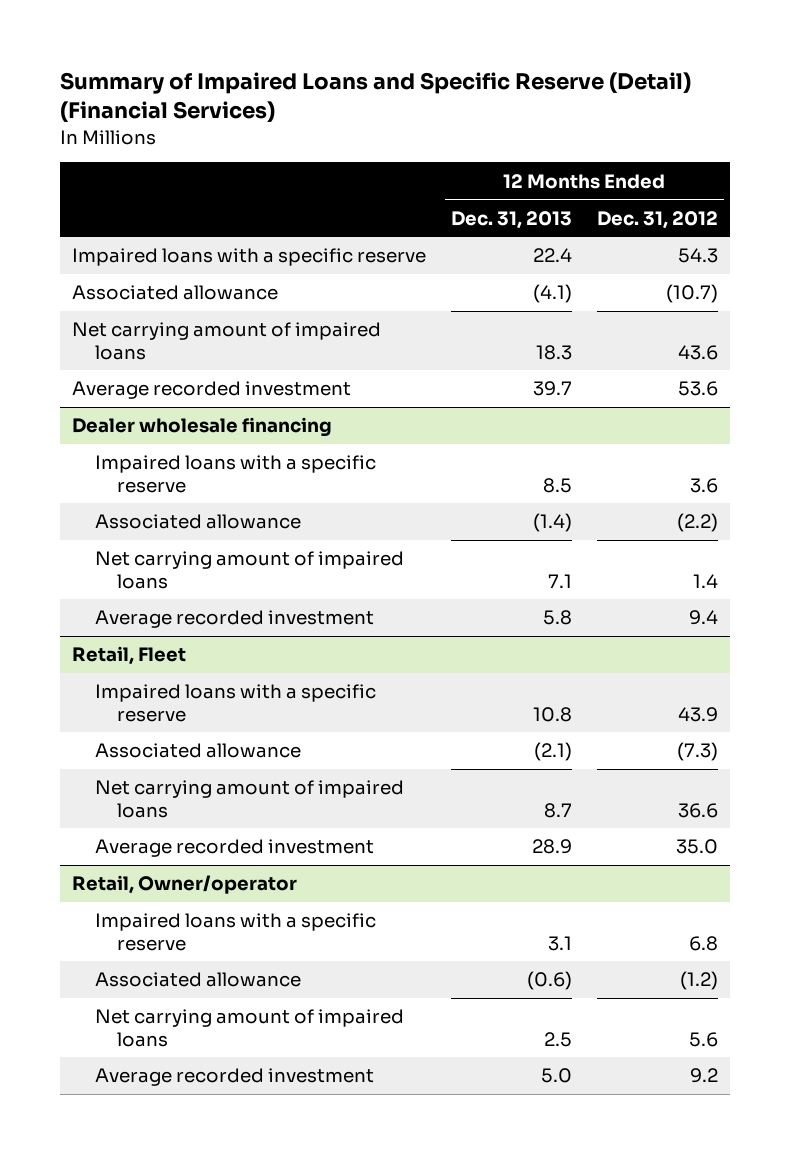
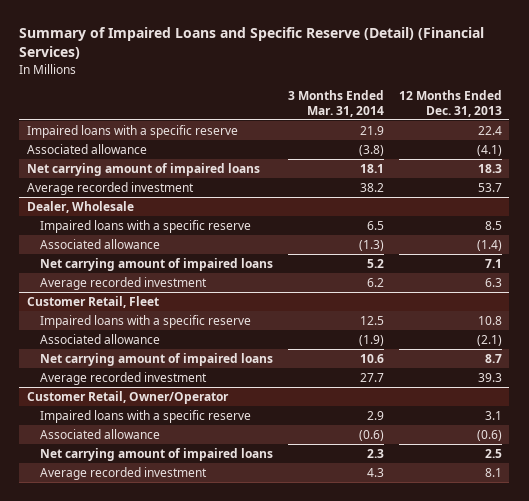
- | 12 Months Ended Dec. 31, 2013 | 12 Months Ended Dec. 31, 2012
+ | 3 Months Ended Mar. 31, 2014 | 12 Months Ended Dec. 31, 2013
- Average recorded investment | 39.7 | 53.6
- Dealer wholesale financing
+ Average recorded investment | 38.2 | 53.7
+ Dealer, Wholesale
- Average recorded investment | 5.8 | 9.4
- Retail, Fleet
+ Average recorded investment | 6.2 | 6.3
+ Customer Retail, Fleet
- Average recorded investment | 28.9 | 35.0
- Retail, Owner/operator
+ Average recorded investment | 27.7 | 39.3
+ Customer Retail, Owner/Operator
- Average recorded investment | 5.0 | 9.2
+ Average recorded investment | 4.3 | 8.1

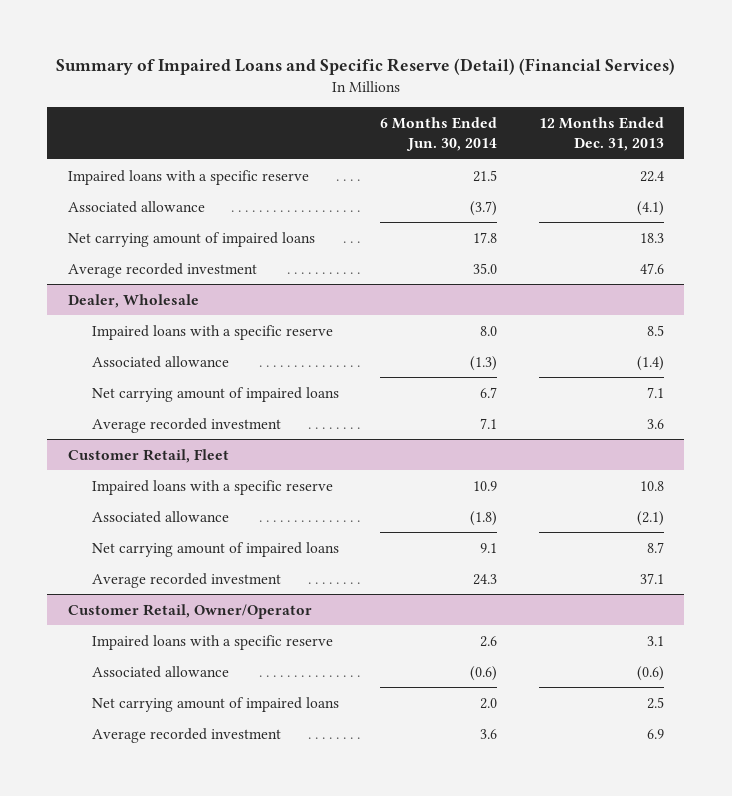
- | 3 Months Ended Mar. 31, 2014 | 12 Months Ended Dec. 31, 2013
+ | 6 Months Ended Jun. 30, 2014 | 12 Months Ended Dec. 31, 2013
- Average recorded investment | 38.2 | 53.7
+ Average recorded investment | 35.0 | 47.6
@ Dealer, Wholesale
- Average recorded investment | 6.2 | 6.3
+ Average recorded investment | 7.1 | 3.6
@ Customer Retail, Fleet
- Average recorded investment | 27.7 | 39.3
+ Average recorded investment | 24.3 | 37.1
@ Customer Retail, Owner/Operator
- Average recorded investment | 4.3 | 8.1
+ Average recorded investment | 3.6 | 6.9

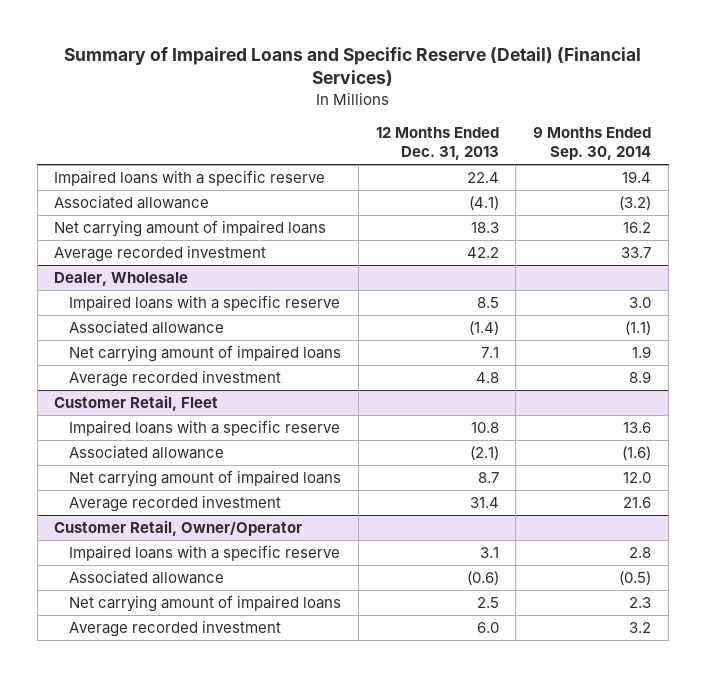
- | 6 Months Ended Jun. 30, 2014 | 12 Months Ended Dec. 31, 2013
+ | 12 Months Ended Dec. 31, 2013 | 9 Months Ended Sep. 30, 2014
- Average recorded investment | 35.0 | 47.6
+ Average recorded investment | 42.2 | 33.7
@ Dealer, Wholesale
- Average recorded investment | 7.1 | 3.6
+ Average recorded investment | 4.8 | 8.9
@ Customer Retail, Fleet
- Average recorded investment | 24.3 | 37.1
+ Average recorded investment | 31.4 | 21.6
@ Customer Retail, Owner/Operator
- Average recorded investment | 3.6 | 6.9
+ Average recorded investment | 6.0 | 3.2

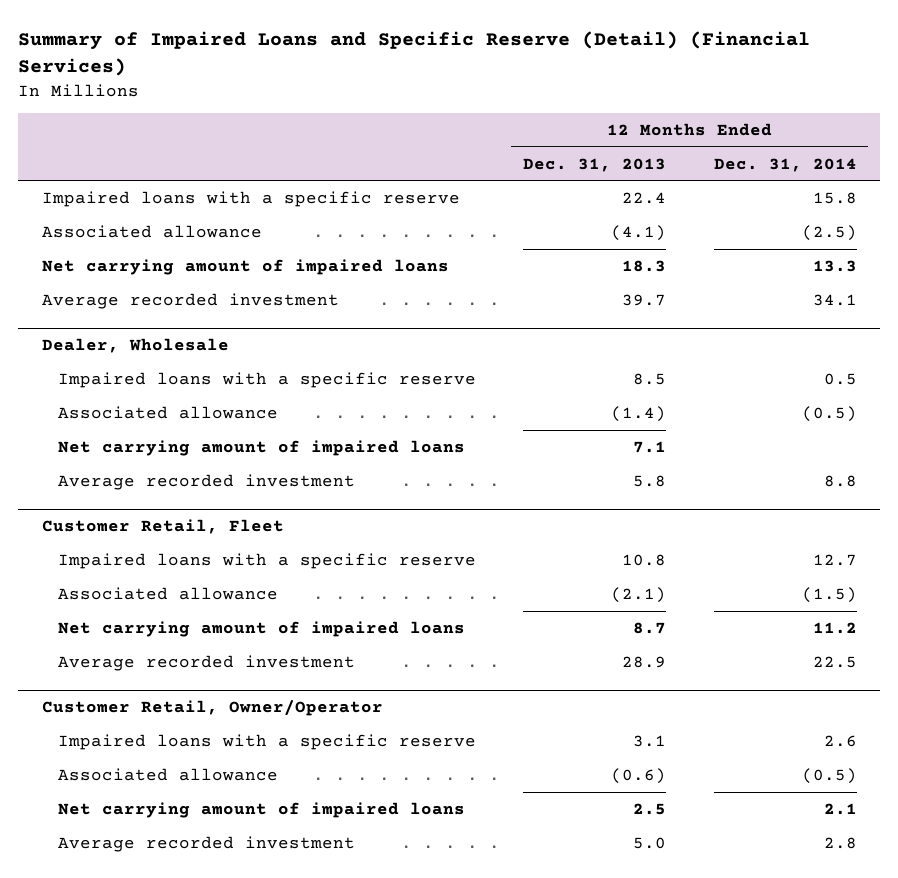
- | 12 Months Ended Dec. 31, 2013 | 9 Months Ended Sep. 30, 2014
+ | 12 Months Ended Dec. 31, 2013 | 12 Months Ended Dec. 31, 2014
- Average recorded investment | 42.2 | 33.7
+ Average recorded investment | 39.7 | 34.1
@ Dealer, Wholesale
- Average recorded investment | 4.8 | 8.9
+ Average recorded investment | 5.8 | 8.8
@ Customer Retail, Fleet
- Average recorded investment | 31.4 | 21.6
+ Average recorded investment | 28.9 | 22.5
@ Customer Retail, Owner/Operator
- Average recorded investment | 6.0 | 3.2
+ Average recorded investment | 5.0 | 2.8

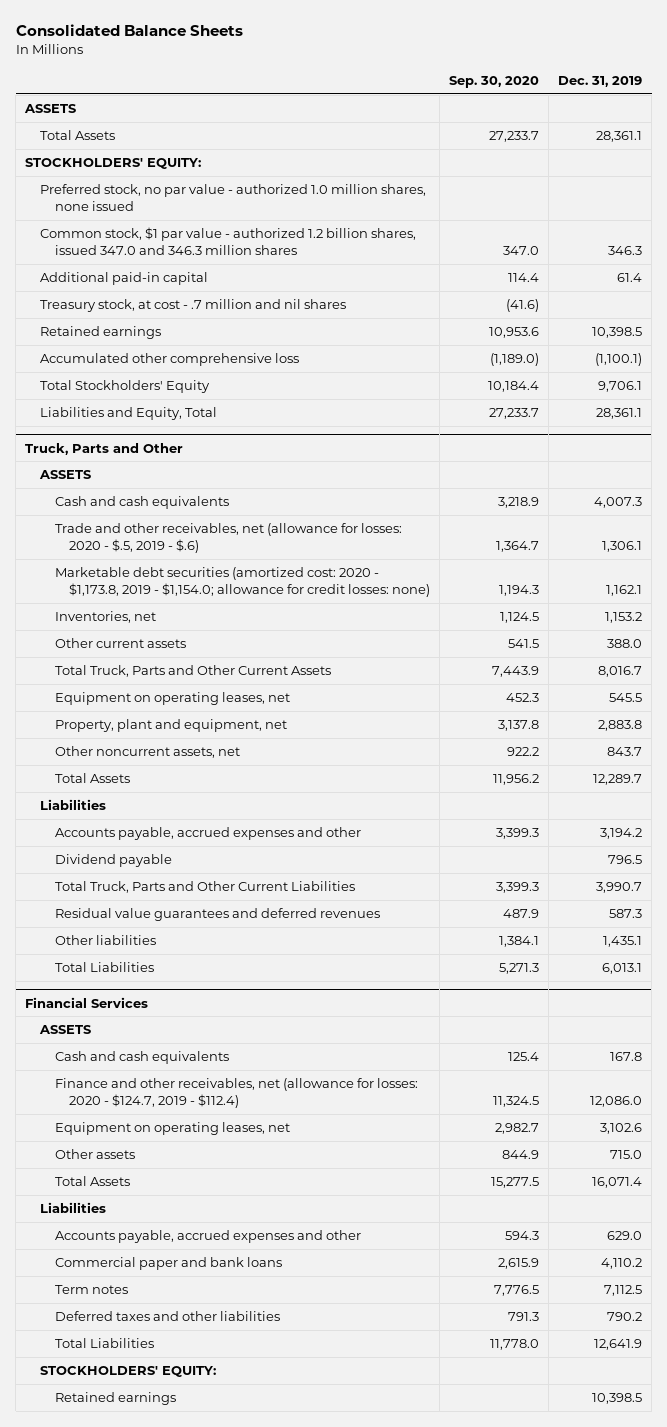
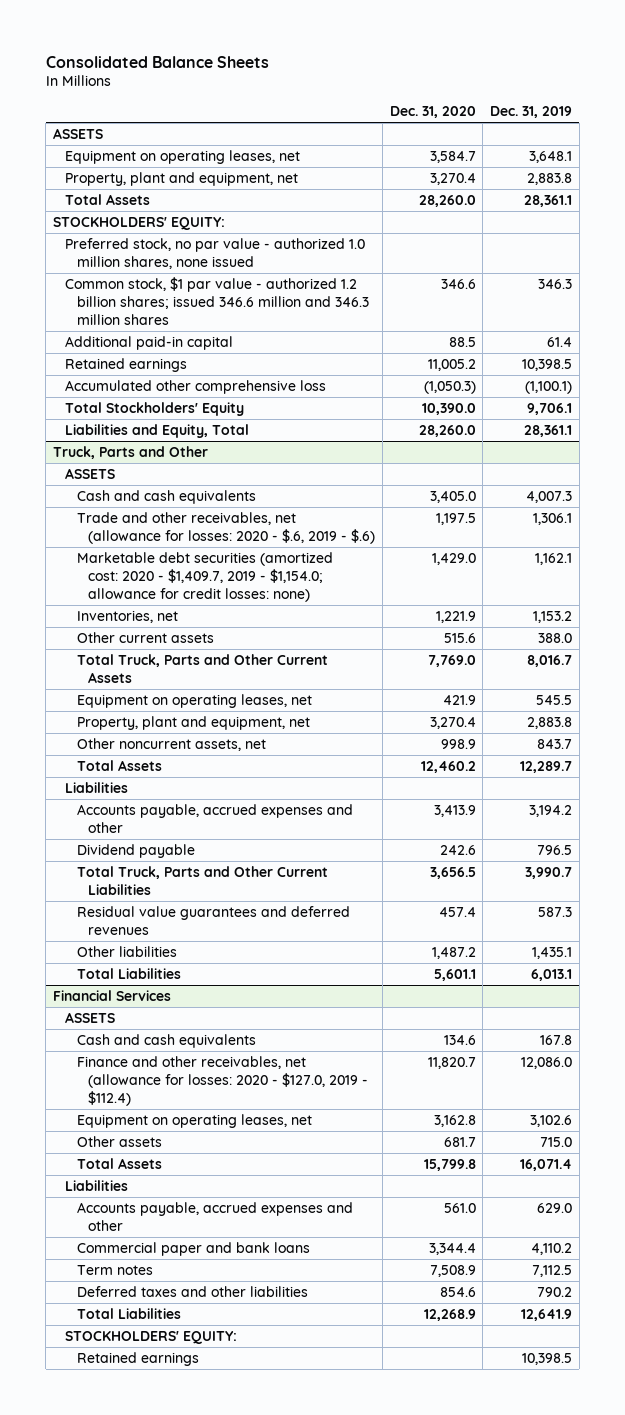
- | Sep. 30, 2020 | Dec. 31, 2019
+ | Dec. 31, 2020 | Dec. 31, 2019
+ Equipment on operating leases, net | 3,584.7 | 3,648.1
+ Property, plant and equipment, net | 3,270.4 | 2,883.8
- Common stock, $1 par value - authorized 1.2 billion shares, issued 347.0 and 346.3 million shares | 347.0 | 346.3
+ Common stock, $1 par value - authorized 1.2 billion shares; issued 346.6 million and 346.3 million shares | 346.6 | 346.3
- Treasury stock, at cost - .7 million and nil shares | (41.6) |
@ Truck, Parts and Other
- Trade and other receivables, net (allowance for losses: 2020 - $.5, 2019 - $.6) | 1,364.7 | 1,306.1
- Marketable debt securities (amortized cost: 2020 - $1,173.8, 2019 - $1,154.0; allowance for credit losses: none) | 1,194.3 | 1,162.1
+ Trade and other receivables, net (allowance for losses: 2020 - $.6, 2019 - $.6) | 1,197.5 | 1,306.1
+ Marketable debt securities (amortized cost: 2020 - $1,409.7, 2019 - $1,154.0; allowance for credit losses: none) | 1,429.0 | 1,162.1
@ Financial Services
- Finance and other receivables, net (allowance for losses: 2020 - $124.7, 2019 - $112.4) | 11,324.5 | 12,086.0
+ Finance and other receivables, net (allowance for losses: 2020 - $127.0, 2019 - $112.4) | 11,820.7 | 12,086.0

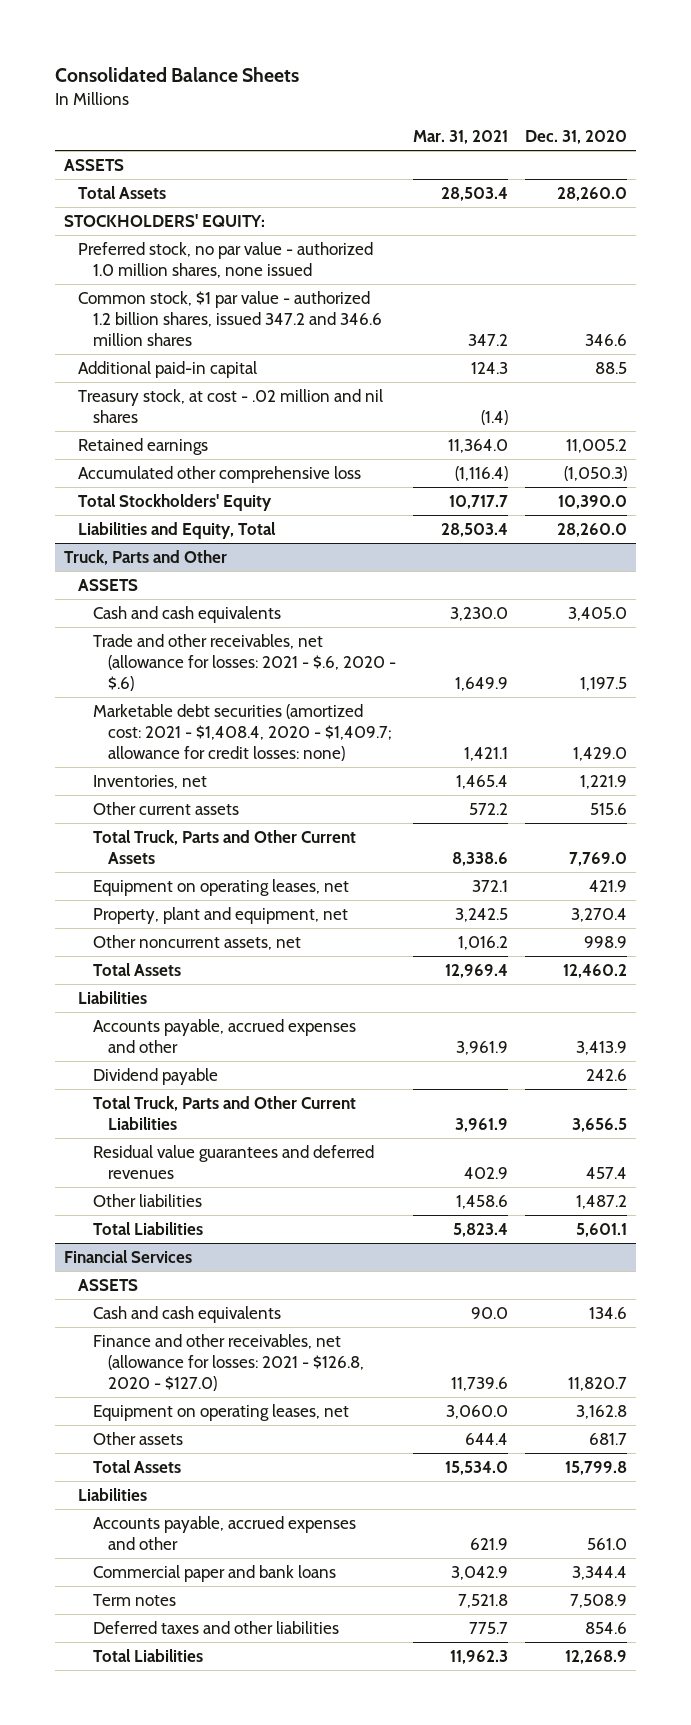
- | Dec. 31, 2020 | Dec. 31, 2019
+ | Mar. 31, 2021 | Dec. 31, 2020
- Equipment on operating leases, net | 3,584.7 | 3,648.1
- Property, plant and equipment, net | 3,270.4 | 2,883.8
- Common stock, $1 par value - authorized 1.2 billion shares; issued 346.6 million and 346.3 million shares | 346.6 | 346.3
+ Common stock, $1 par value - authorized 1.2 billion shares, issued 347.2 and 346.6 million shares | 347.2 | 346.6
+ Treasury stock, at cost - .02 million and nil shares | (1.4) |
@ Truck, Parts and Other
- Trade and other receivables, net (allowance for losses: 2020 - $.6, 2019 - $.6) | 1,197.5 | 1,306.1
- Marketable debt securities (amortized cost: 2020 - $1,409.7, 2019 - $1,154.0; allowance for credit losses: none) | 1,429.0 | 1,162.1
+ Trade and other receivables, net (allowance for losses: 2021 - $.6, 2020 - $.6) | 1,649.9 | 1,197.5
+ Marketable debt securities (amortized cost: 2021 - $1,408.4, 2020 - $1,409.7; allowance for credit losses: none) | 1,421.1 | 1,429.0
@ Financial Services
- Finance and other receivables, net (allowance for losses: 2020 - $127.0, 2019 - $112.4) | 11,820.7 | 12,086.0
+ Finance and other receivables, net (allowance for losses: 2021 - $126.8, 2020 - $127.0) | 11,739.6 | 11,820.7
- STOCKHOLDERS' EQUITY:
- Retained earnings | | 10,398.5

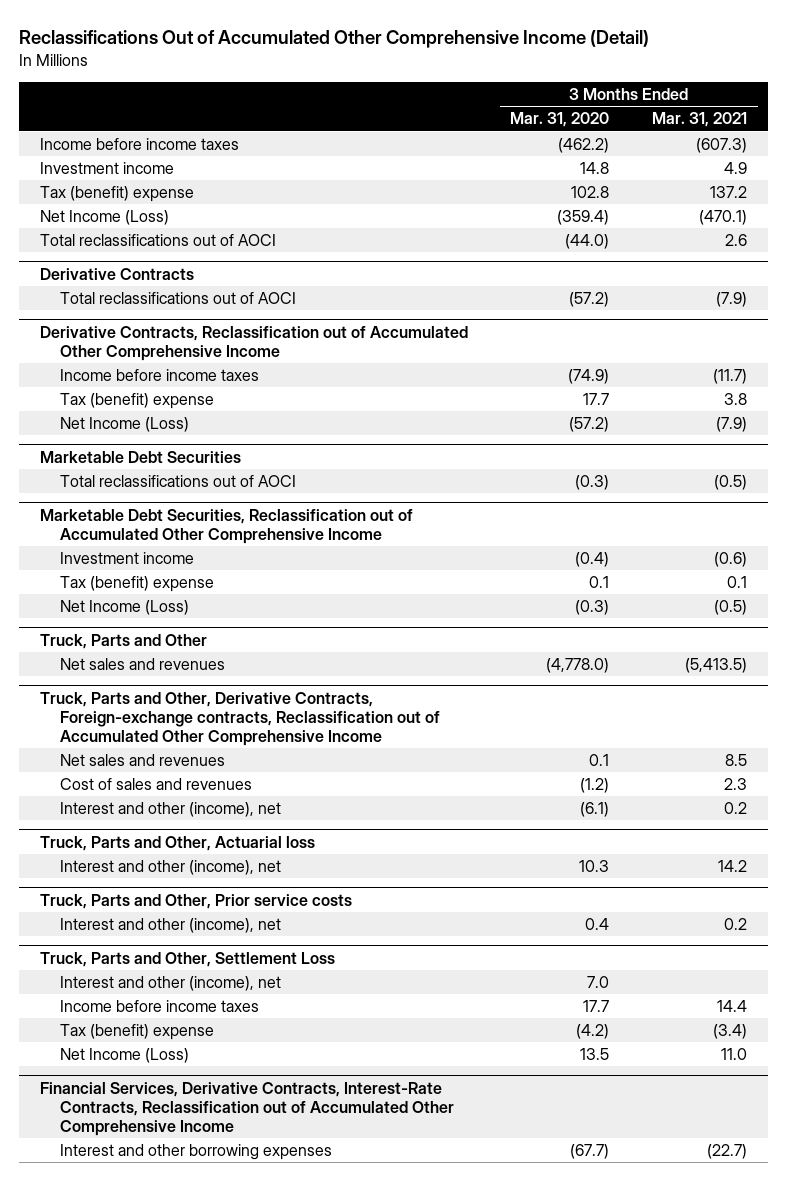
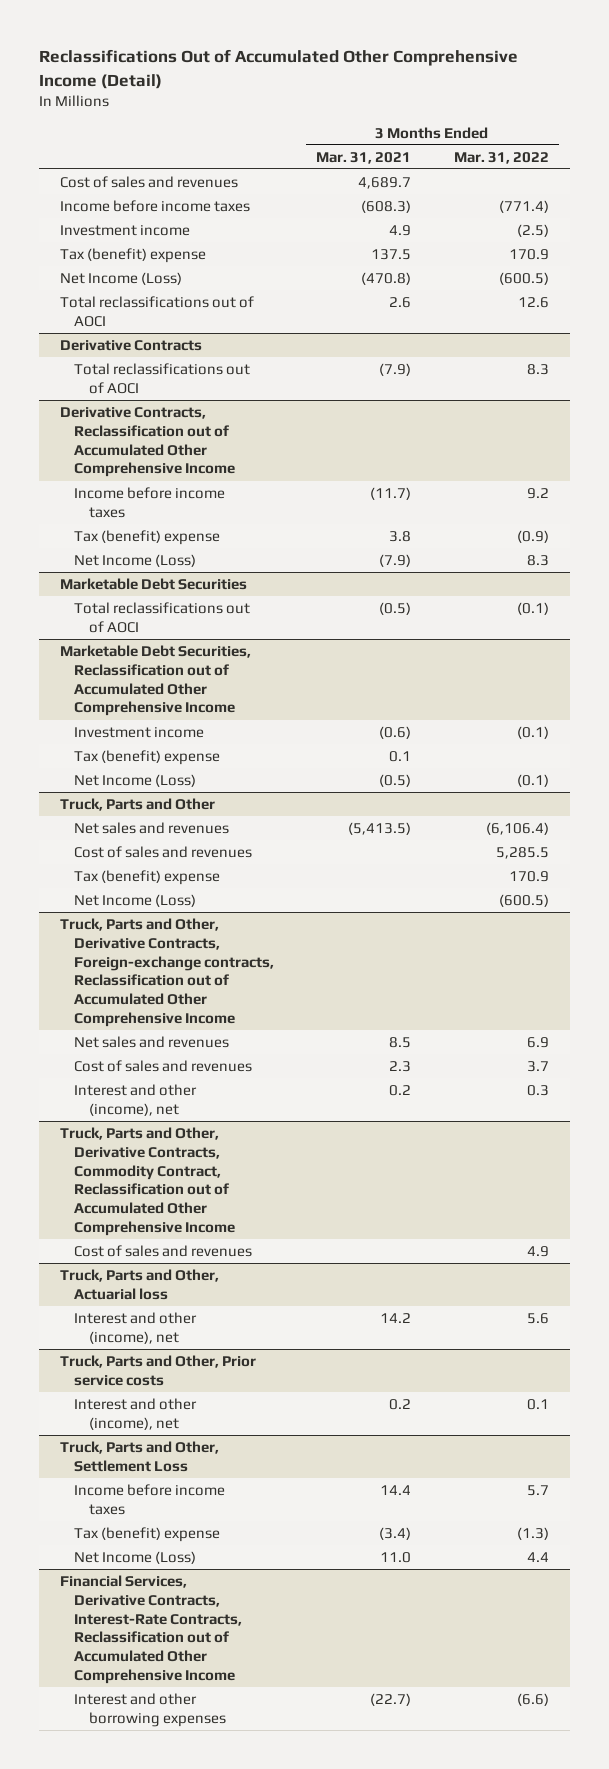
- | 3 Months Ended Mar. 31, 2020 | 3 Months Ended Mar. 31, 2021
+ | 3 Months Ended Mar. 31, 2021 | 3 Months Ended Mar. 31, 2022
- Income before income taxes | (462.2) | (607.3)
+ Cost of sales and revenues | 4,689.7 |
+ Income before income taxes | (608.3) | (771.4)
- Tax (benefit) expense | 102.8 | 137.2
- Net Income (Loss) | (359.4) | (470.1)
+ Tax (benefit) expense | 137.5 | 170.9
+ Net Income (Loss) | (470.8) | (600.5)
@ Truck, Parts and Other
+ Cost of sales and revenues | | 5,285.5
+ Tax (benefit) expense | | 170.9
+ Net Income (Loss) | | (600.5)
+ Truck, Parts and Other, Derivative Contracts, Commodity Contract, Reclassification out of Accumulated Other Comprehensive Income
+ Cost of sales and revenues | | 4.9
@ Truck, Parts and Other, Settlement Loss
- Interest and other (income), net | 7.0 |

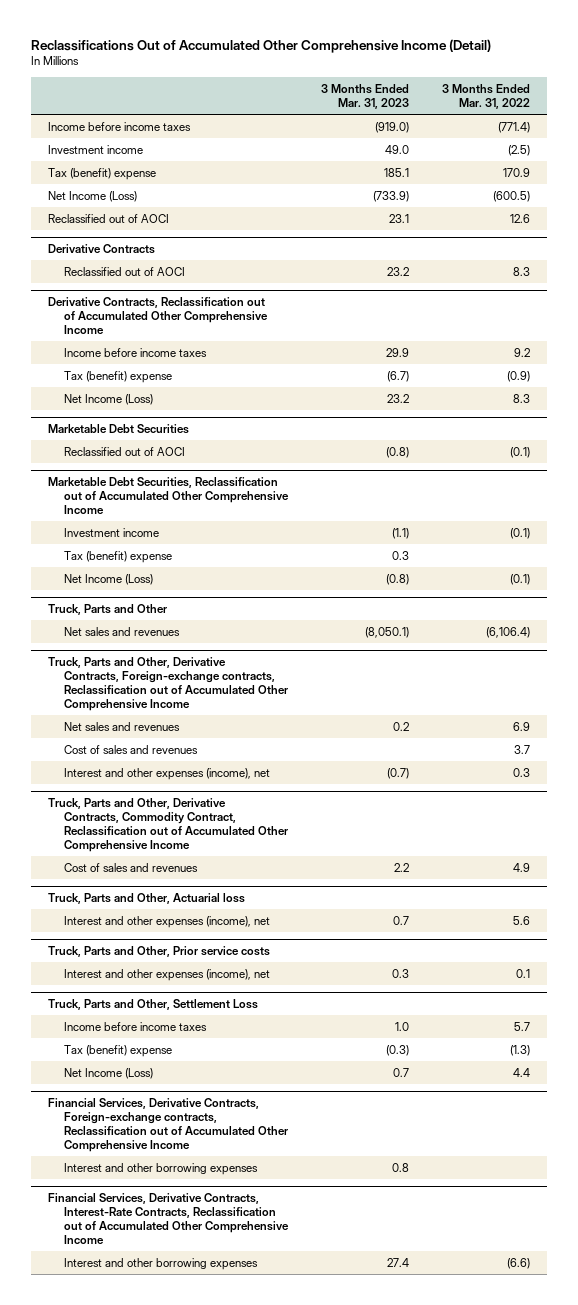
- | 3 Months Ended Mar. 31, 2021 | 3 Months Ended Mar. 31, 2022
+ | 3 Months Ended Mar. 31, 2023 | 3 Months Ended Mar. 31, 2022
- Cost of sales and revenues | 4,689.7 |
- Total reclassifications out of AOCI | 2.6 | 12.6
+ Reclassified out of AOCI | 23.1 | 12.6
@ Derivative Contracts
- Total reclassifications out of AOCI | (7.9) | 8.3
+ Reclassified out of AOCI | 23.2 | 8.3
@ Marketable Debt Securities
- Total reclassifications out of AOCI | (0.5) | (0.1)
+ Reclassified out of AOCI | (0.8) | (0.1)
@ Truck, Parts and Other
- Cost of sales and revenues | | 5,285.5
- Tax (benefit) expense | | 170.9
- Net Income (Loss) | | (600.5)
@ Truck, Parts and Other, Derivative Contracts, Foreign-exchange contracts, Reclassification out of Accumulated Other Comprehensive Income
- Interest and other (income), net | 0.2 | 0.3
+ Interest and other expenses (income), net | (0.7) | 0.3
@ Truck, Parts and Other, Actuarial loss
- Interest and other (income), net | 14.2 | 5.6
+ Interest and other expenses (income), net | 0.7 | 5.6
@ Truck, Parts and Other, Prior service costs
- Interest and other (income), net | 0.2 | 0.1
+ Interest and other expenses (income), net | 0.3 | 0.1
+ Financial Services, Derivative Contracts, Foreign-exchange contracts, Reclassification out of Accumulated Other Comprehensive Income
+ Interest and other borrowing expenses | 0.8 |

